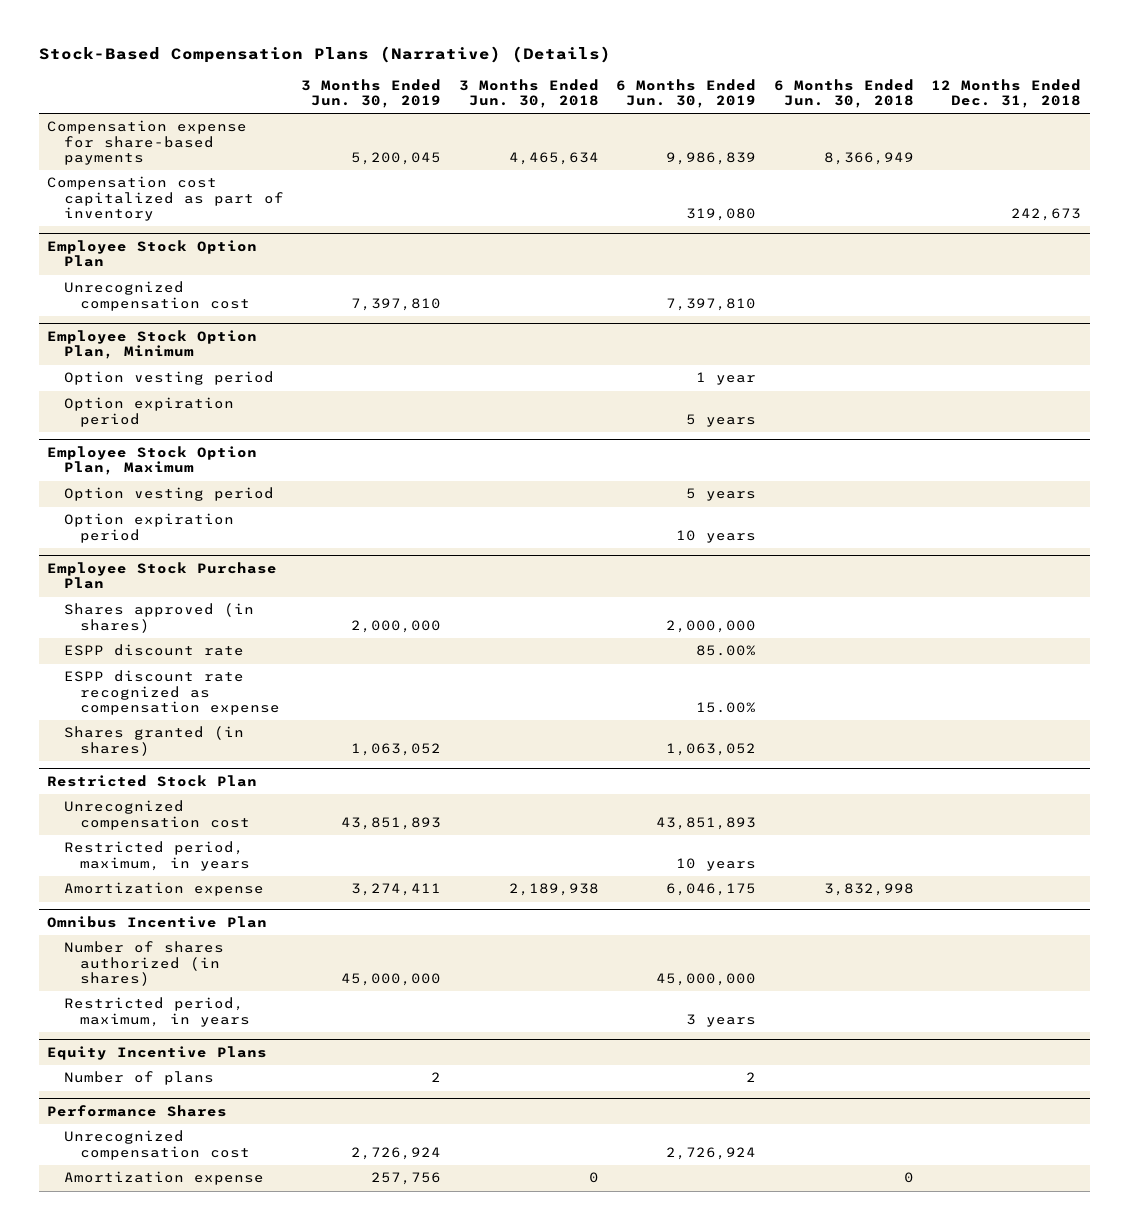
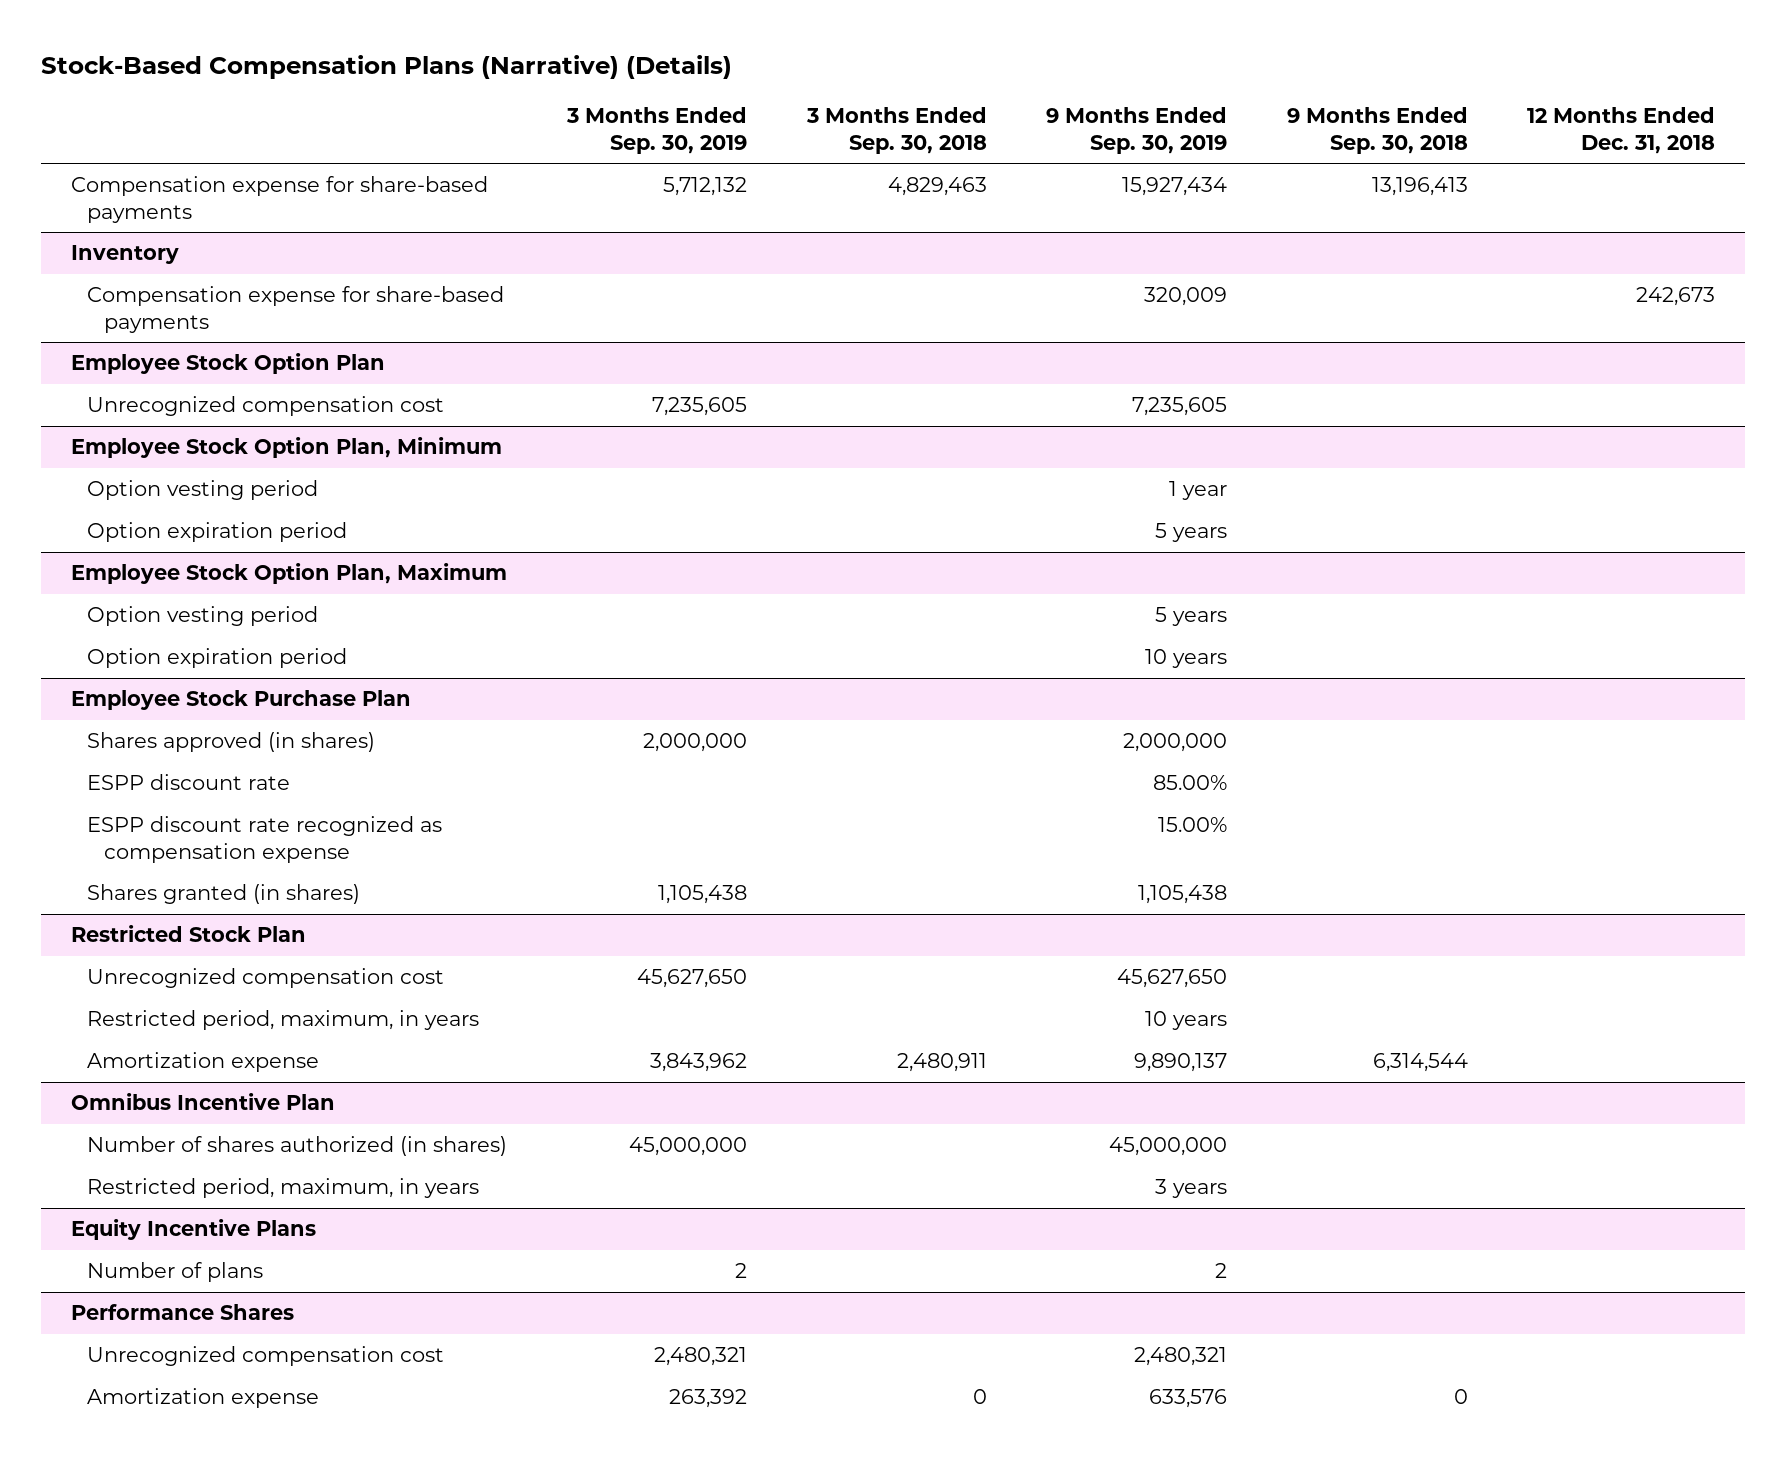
- | 3 Months Ended Jun. 30, 2019 | 3 Months Ended Jun. 30, 2018 | 6 Months Ended Jun. 30, 2019 | 6 Months Ended Jun. 30, 2018 | 12 Months Ended Dec. 31, 2018
+ | 3 Months Ended Sep. 30, 2019 | 3 Months Ended Sep. 30, 2018 | 9 Months Ended Sep. 30, 2019 | 9 Months Ended Sep. 30, 2018 | 12 Months Ended Dec. 31, 2018
- Compensation cost capitalized as part of inventory | | | 319,080 | | 242,673
+ Inventory
+ Compensation expense for share-based payments | | | 320,009 | | 242,673

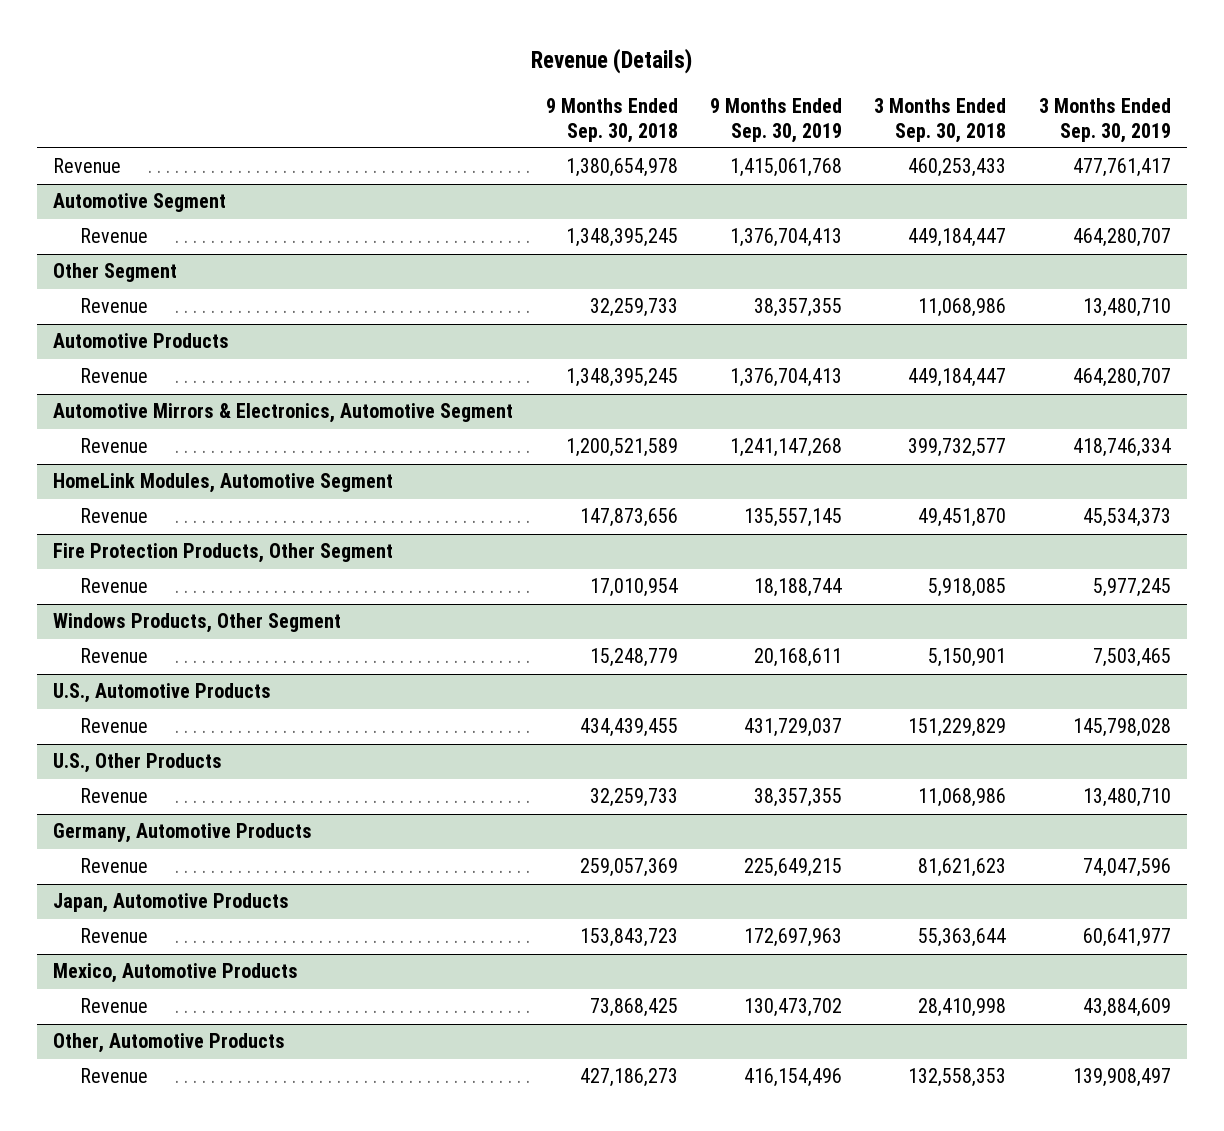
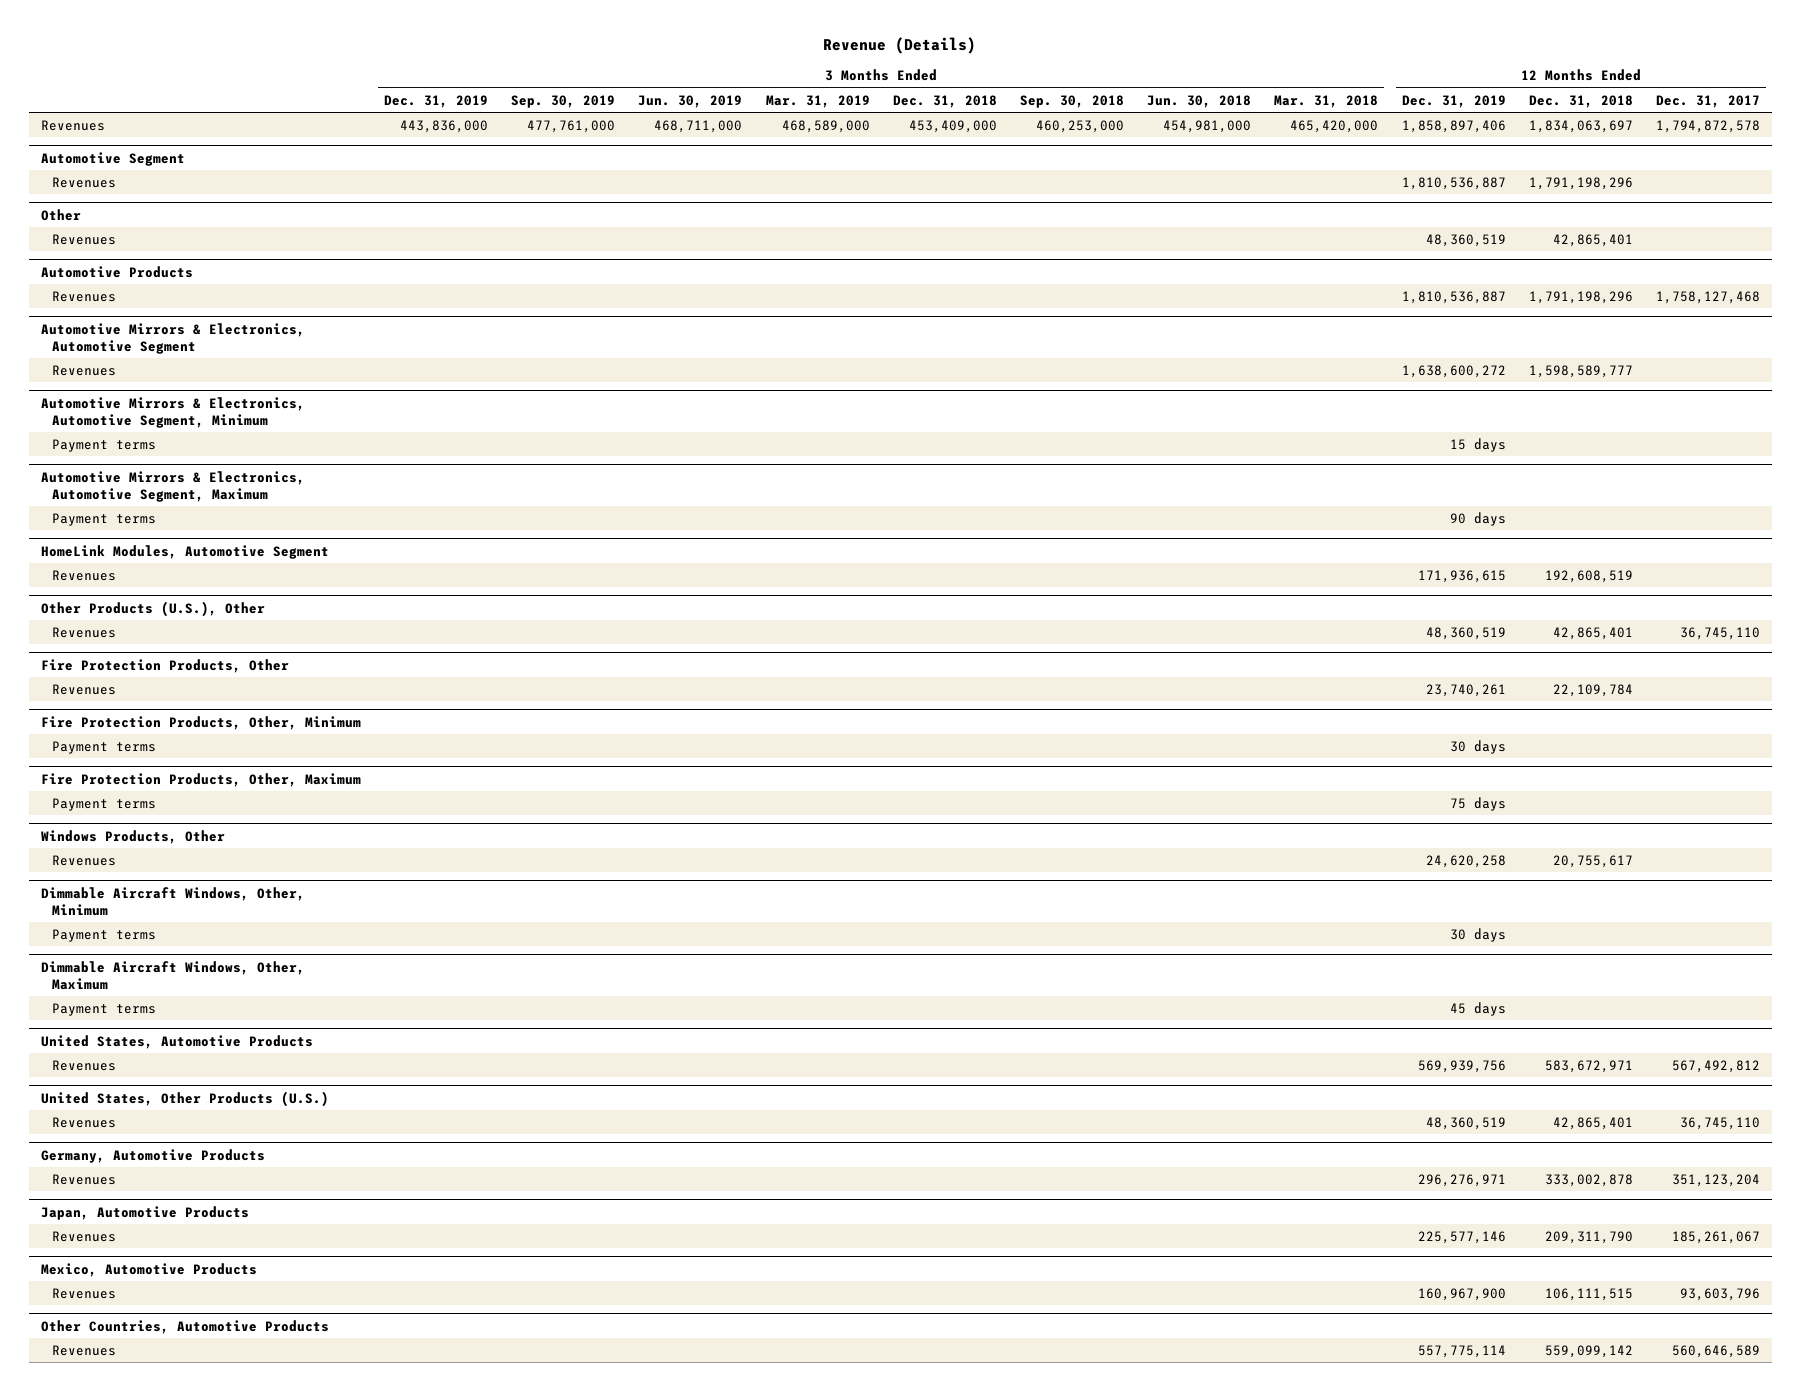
- | 9 Months Ended Sep. 30, 2018 | 9 Months Ended Sep. 30, 2019 | 3 Months Ended Sep. 30, 2018 | 3 Months Ended Sep. 30, 2019
+ | 3 Months Ended Dec. 31, 2019 | 3 Months Ended Sep. 30, 2019 | 3 Months Ended Jun. 30, 2019 | 3 Months Ended Mar. 31, 2019 | 3 Months Ended Dec. 31, 2018 | 3 Months Ended Sep. 30, 2018 | 3 Months Ended Jun. 30, 2018 | 3 Months Ended Mar. 31, 2018 | 12 Months Ended Dec. 31, 2019 | 12 Months Ended Dec. 31, 2018 | 12 Months Ended Dec. 31, 2017
- Revenue | 1,380,654,978 | 1,415,061,768 | 460,253,433 | 477,761,417
+ Revenues | 443,836,000 | 477,761,000 | 468,711,000 | 468,589,000 | 453,409,000 | 460,253,000 | 454,981,000 | 465,420,000 | 1,858,897,406 | 1,834,063,697 | 1,794,872,578
@ Automotive Segment
- Revenue | 1,348,395,245 | 1,376,704,413 | 449,184,447 | 464,280,707
- Other Segment
- Revenue | 32,259,733 | 38,357,355 | 11,068,986 | 13,480,710
@ Automotive Segment
+ Revenues | | | | | | | | | 1,810,536,887 | 1,791,198,296 |
+ Other
+ Revenues | | | | | | | | | 48,360,519 | 42,865,401 |
@ Automotive Products
- Revenue | 1,348,395,245 | 1,376,704,413 | 449,184,447 | 464,280,707
+ Revenues | | | | | | | | | 1,810,536,887 | 1,791,198,296 | 1,758,127,468
@ Automotive Mirrors & Electronics, Automotive Segment
- Revenue | 1,200,521,589 | 1,241,147,268 | 399,732,577 | 418,746,334
+ Revenues | | | | | | | | | 1,638,600,272 | 1,598,589,777 |
+ Automotive Mirrors & Electronics, Automotive Segment, Minimum
+ Payment terms | | | | | | | | | 15 days | |
+ Automotive Mirrors & Electronics, Automotive Segment, Maximum
+ Payment terms | | | | | | | | | 90 days | |
@ HomeLink Modules, Automotive Segment
- Revenue | 147,873,656 | 135,557,145 | 49,451,870 | 45,534,373
- Fire Protection Products, Other Segment
- Revenue | 17,010,954 | 18,188,744 | 5,918,085 | 5,977,245
- Windows Products, Other Segment
- Revenue | 15,248,779 | 20,168,611 | 5,150,901 | 7,503,465
- U.S., Automotive Products
- Revenue | 434,439,455 | 431,729,037 | 151,229,829 | 145,798,028
- U.S., Other Products
- Revenue | 32,259,733 | 38,357,355 | 11,068,986 | 13,480,710
@ HomeLink Modules, Automotive Segment
+ Revenues | | | | | | | | | 171,936,615 | 192,608,519 |
+ Other Products (U.S.), Other
+ Revenues | | | | | | | | | 48,360,519 | 42,865,401 | 36,745,110
+ Fire Protection Products, Other
+ Revenues | | | | | | | | | 23,740,261 | 22,109,784 |
+ Fire Protection Products, Other, Minimum
+ Payment terms | | | | | | | | | 30 days | |
+ Fire Protection Products, Other, Maximum
+ Payment terms | | | | | | | | | 75 days | |
+ Windows Products, Other
+ Revenues | | | | | | | | | 24,620,258 | 20,755,617 |
+ Dimmable Aircraft Windows, Other, Minimum
+ Payment terms | | | | | | | | | 30 days | |
+ Dimmable Aircraft Windows, Other, Maximum
+ Payment terms | | | | | | | | | 45 days | |
+ United States, Automotive Products
+ Revenues | | | | | | | | | 569,939,756 | 583,672,971 | 567,492,812
+ United States, Other Products (U.S.)
+ Revenues | | | | | | | | | 48,360,519 | 42,865,401 | 36,745,110
@ Germany, Automotive Products
- Revenue | 259,057,369 | 225,649,215 | 81,621,623 | 74,047,596
+ Revenues | | | | | | | | | 296,276,971 | 333,002,878 | 351,123,204
@ Japan, Automotive Products
- Revenue | 153,843,723 | 172,697,963 | 55,363,644 | 60,641,977
+ Revenues | | | | | | | | | 225,577,146 | 209,311,790 | 185,261,067
@ Mexico, Automotive Products
- Revenue | 73,868,425 | 130,473,702 | 28,410,998 | 43,884,609
- Other, Automotive Products
- Revenue | 427,186,273 | 416,154,496 | 132,558,353 | 139,908,497
@ Mexico, Automotive Products
+ Revenues | | | | | | | | | 160,967,900 | 106,111,515 | 93,603,796
+ Other Countries, Automotive Products
+ Revenues | | | | | | | | | 557,775,114 | 559,099,142 | 560,646,589

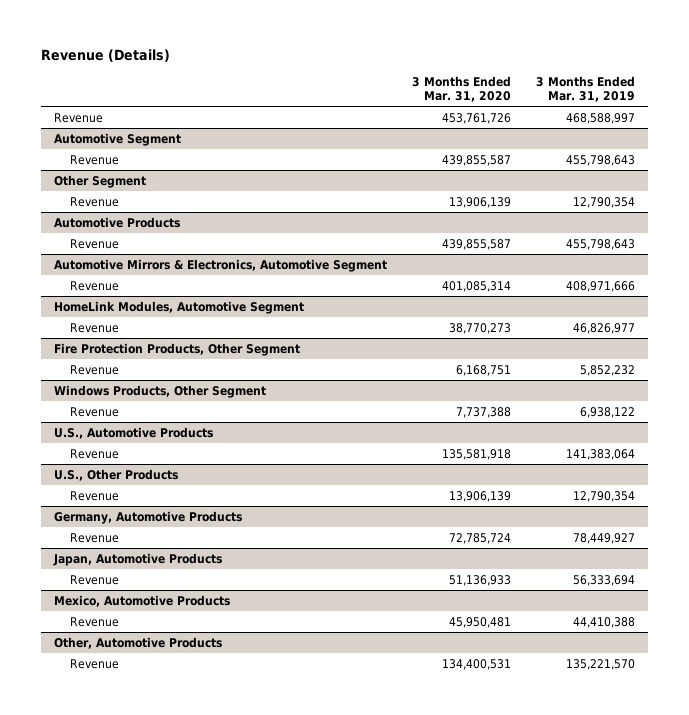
- | 3 Months Ended Dec. 31, 2019 | 3 Months Ended Sep. 30, 2019 | 3 Months Ended Jun. 30, 2019 | 3 Months Ended Mar. 31, 2019 | 3 Months Ended Dec. 31, 2018 | 3 Months Ended Sep. 30, 2018 | 3 Months Ended Jun. 30, 2018 | 3 Months Ended Mar. 31, 2018 | 12 Months Ended Dec. 31, 2019 | 12 Months Ended Dec. 31, 2018 | 12 Months Ended Dec. 31, 2017
+ | 3 Months Ended Mar. 31, 2020 | 3 Months Ended Mar. 31, 2019
- Revenues | 443,836,000 | 477,761,000 | 468,711,000 | 468,589,000 | 453,409,000 | 460,253,000 | 454,981,000 | 465,420,000 | 1,858,897,406 | 1,834,063,697 | 1,794,872,578
+ Revenue | 453,761,726 | 468,588,997
@ Automotive Segment
- Revenues | | | | | | | | | 1,810,536,887 | 1,791,198,296 |
- Other
- Revenues | | | | | | | | | 48,360,519 | 42,865,401 |
@ Automotive Segment
+ Revenue | 439,855,587 | 455,798,643
+ Other Segment
+ Revenue | 13,906,139 | 12,790,354
@ Automotive Products
- Revenues | | | | | | | | | 1,810,536,887 | 1,791,198,296 | 1,758,127,468
+ Revenue | 439,855,587 | 455,798,643
@ Automotive Mirrors & Electronics, Automotive Segment
- Revenues | | | | | | | | | 1,638,600,272 | 1,598,589,777 |
- Automotive Mirrors & Electronics, Automotive Segment, Minimum
- Payment terms | | | | | | | | | 15 days | |
- Automotive Mirrors & Electronics, Automotive Segment, Maximum
- Payment terms | | | | | | | | | 90 days | |
@ Automotive Mirrors & Electronics, Automotive Segment
+ Revenue | 401,085,314 | 408,971,666
@ HomeLink Modules, Automotive Segment
- Revenues | | | | | | | | | 171,936,615 | 192,608,519 |
- Other Products (U.S.), Other
- Revenues | | | | | | | | | 48,360,519 | 42,865,401 | 36,745,110
- Fire Protection Products, Other
- Revenues | | | | | | | | | 23,740,261 | 22,109,784 |
- Fire Protection Products, Other, Minimum
- Payment terms | | | | | | | | | 30 days | |
- Fire Protection Products, Other, Maximum
- Payment terms | | | | | | | | | 75 days | |
- Windows Products, Other
- Revenues | | | | | | | | | 24,620,258 | 20,755,617 |
- Dimmable Aircraft Windows, Other, Minimum
- Payment terms | | | | | | | | | 30 days | |
- Dimmable Aircraft Windows, Other, Maximum
- Payment terms | | | | | | | | | 45 days | |
- United States, Automotive Products
- Revenues | | | | | | | | | 569,939,756 | 583,672,971 | 567,492,812
- United States, Other Products (U.S.)
- Revenues | | | | | | | | | 48,360,519 | 42,865,401 | 36,745,110
@ HomeLink Modules, Automotive Segment
+ Revenue | 38,770,273 | 46,826,977
+ Fire Protection Products, Other Segment
+ Revenue | 6,168,751 | 5,852,232
+ Windows Products, Other Segment
+ Revenue | 7,737,388 | 6,938,122
+ U.S., Automotive Products
+ Revenue | 135,581,918 | 141,383,064
+ U.S., Other Products
+ Revenue | 13,906,139 | 12,790,354
@ Germany, Automotive Products
- Revenues | | | | | | | | | 296,276,971 | 333,002,878 | 351,123,204
+ Revenue | 72,785,724 | 78,449,927
@ Japan, Automotive Products
- Revenues | | | | | | | | | 225,577,146 | 209,311,790 | 185,261,067
+ Revenue | 51,136,933 | 56,333,694
@ Mexico, Automotive Products
- Revenues | | | | | | | | | 160,967,900 | 106,111,515 | 93,603,796
- Other Countries, Automotive Products
- Revenues | | | | | | | | | 557,775,114 | 559,099,142 | 560,646,589
@ Mexico, Automotive Products
+ Revenue | 45,950,481 | 44,410,388
+ Other, Automotive Products
+ Revenue | 134,400,531 | 135,221,570

